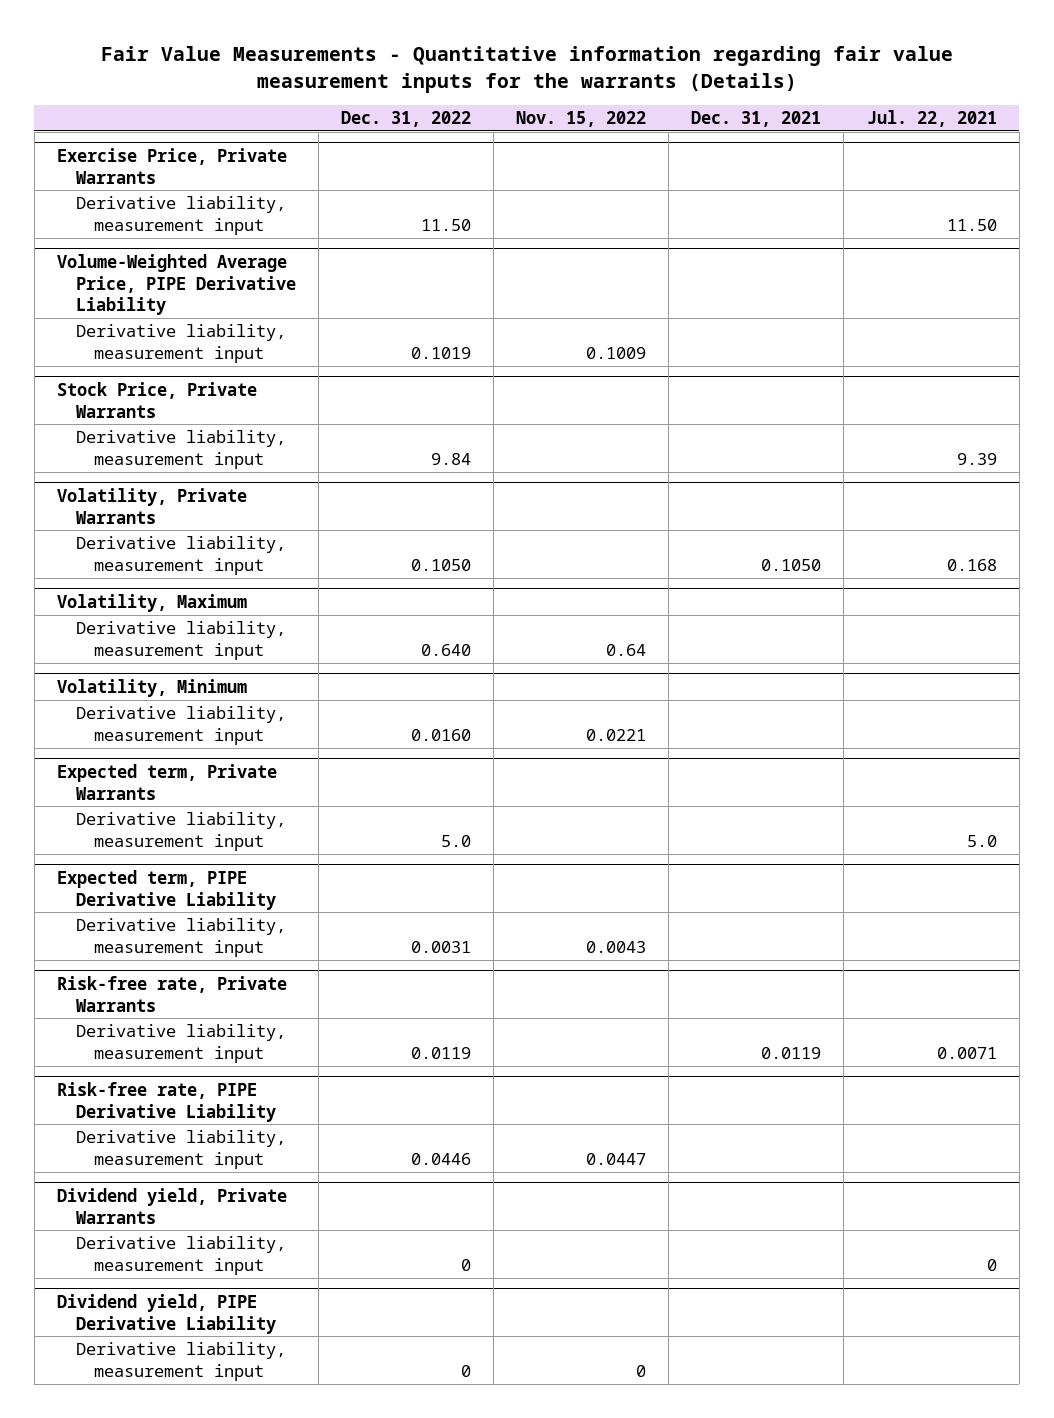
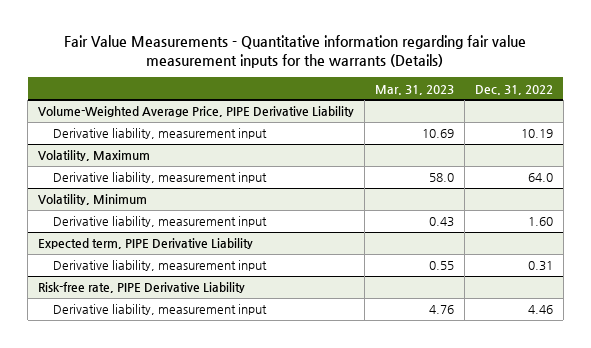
- | Dec. 31, 2022 | Nov. 15, 2022 | Dec. 31, 2021 | Jul. 22, 2021
+ | Mar. 31, 2023 | Dec. 31, 2022
- Exercise Price, Private Warrants
- Derivative liability, measurement input | 11.50 | | | 11.50
@ Volume-Weighted Average Price, PIPE Derivative Liability
- Derivative liability, measurement input | 0.1019 | 0.1009 | |
- Stock Price, Private Warrants
- Derivative liability, measurement input | 9.84 | | | 9.39
- Volatility, Private Warrants
- Derivative liability, measurement input | 0.1050 | | 0.1050 | 0.168
@ Volume-Weighted Average Price, PIPE Derivative Liability
+ Derivative liability, measurement input | 10.69 | 10.19
@ Volatility, Maximum
- Derivative liability, measurement input | 0.640 | 0.64 | |
+ Derivative liability, measurement input | 58.0 | 64.0
@ Volatility, Minimum
- Derivative liability, measurement input | 0.0160 | 0.0221 | |
- Expected term, Private Warrants
- Derivative liability, measurement input | 5.0 | | | 5.0
@ Volatility, Minimum
+ Derivative liability, measurement input | 0.43 | 1.60
@ Expected term, PIPE Derivative Liability
- Derivative liability, measurement input | 0.0031 | 0.0043 | |
- Risk-free rate, Private Warrants
- Derivative liability, measurement input | 0.0119 | | 0.0119 | 0.0071
@ Expected term, PIPE Derivative Liability
+ Derivative liability, measurement input | 0.55 | 0.31
@ Risk-free rate, PIPE Derivative Liability
- Derivative liability, measurement input | 0.0446 | 0.0447 | |
- Dividend yield, Private Warrants
- Derivative liability, measurement input | 0 | | | 0
- Dividend yield, PIPE Derivative Liability
- Derivative liability, measurement input | 0 | 0 | |
@ Risk-free rate, PIPE Derivative Liability
+ Derivative liability, measurement input | 4.76 | 4.46

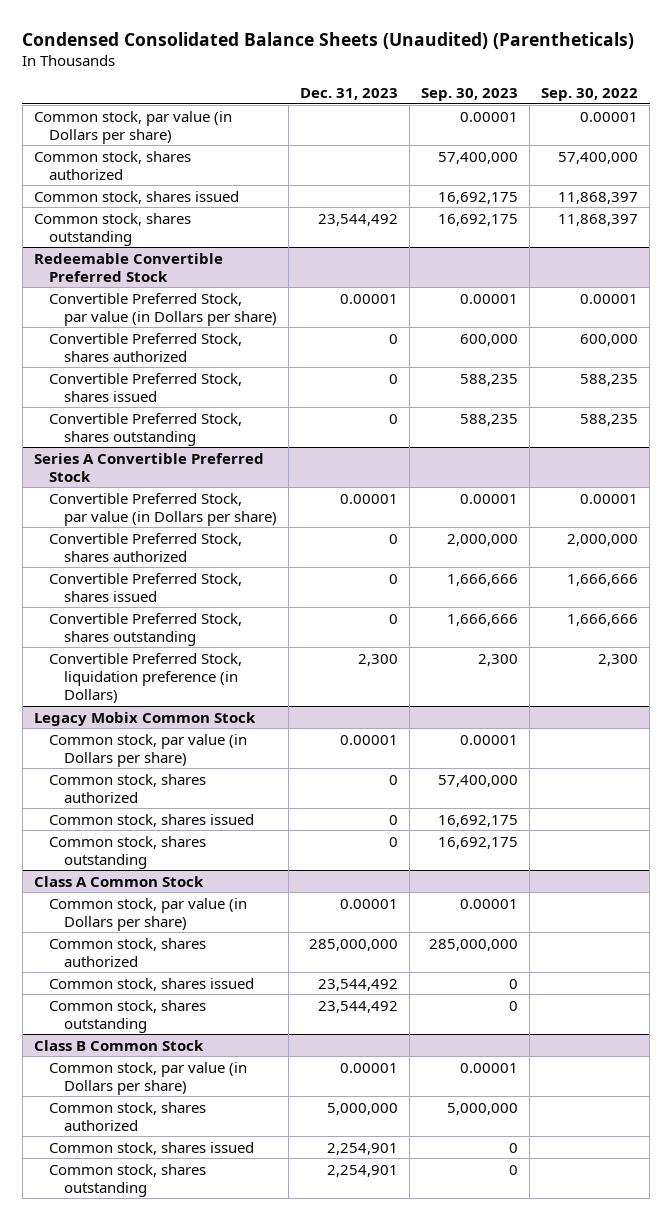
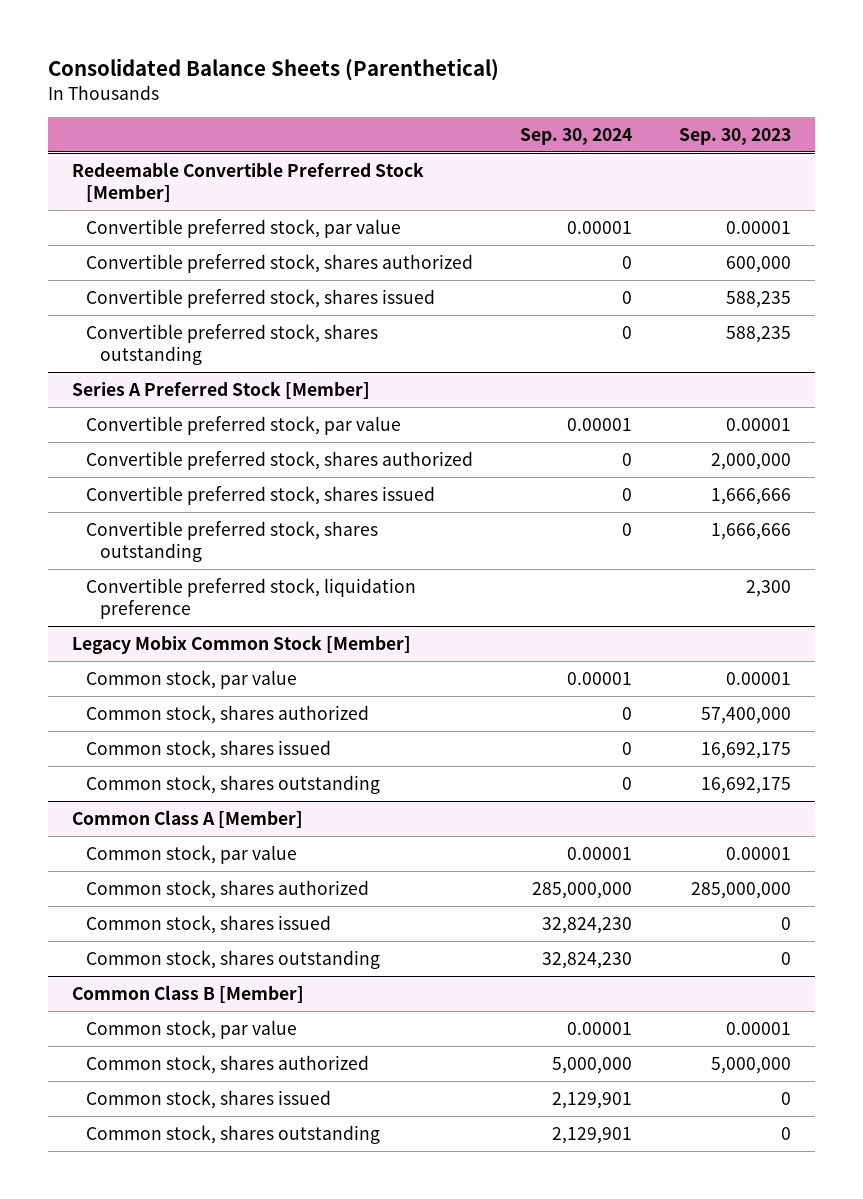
- Condensed Consolidated Balance Sheets (Unaudited) (Parentheticals)
+ Consolidated Balance Sheets (Parenthetical)
- | Dec. 31, 2023 | Sep. 30, 2023 | Sep. 30, 2022
+ | Sep. 30, 2024 | Sep. 30, 2023
- Common stock, par value (in Dollars per share) | | 0.00001 | 0.00001
- Common stock, shares authorized | | 57,400,000 | 57,400,000
- Common stock, shares issued | | 16,692,175 | 11,868,397
- Common stock, shares outstanding | 23,544,492 | 16,692,175 | 11,868,397
- Redeemable Convertible Preferred Stock
- Convertible Preferred Stock, par value (in Dollars per share) | 0.00001 | 0.00001 | 0.00001
- Convertible Preferred Stock, shares authorized | 0 | 600,000 | 600,000
- Convertible Preferred Stock, shares issued | 0 | 588,235 | 588,235
- Convertible Preferred Stock, shares outstanding | 0 | 588,235 | 588,235
- Series A Convertible Preferred Stock
- Convertible Preferred Stock, par value (in Dollars per share) | 0.00001 | 0.00001 | 0.00001
- Convertible Preferred Stock, shares authorized | 0 | 2,000,000 | 2,000,000
- Convertible Preferred Stock, shares issued | 0 | 1,666,666 | 1,666,666
- Convertible Preferred Stock, shares outstanding | 0 | 1,666,666 | 1,666,666
- Convertible Preferred Stock, liquidation preference (in Dollars) | 2,300 | 2,300 | 2,300
- Legacy Mobix Common Stock
- Common stock, par value (in Dollars per share) | 0.00001 | 0.00001 |
+ Redeemable Convertible Preferred Stock [Member]
+ Convertible preferred stock, par value | 0.00001 | 0.00001
+ Convertible preferred stock, shares authorized | 0 | 600,000
+ Convertible preferred stock, shares issued | 0 | 588,235
+ Convertible preferred stock, shares outstanding | 0 | 588,235
+ Series A Preferred Stock [Member]
+ Convertible preferred stock, par value | 0.00001 | 0.00001
+ Convertible preferred stock, shares authorized | 0 | 2,000,000
+ Convertible preferred stock, shares issued | 0 | 1,666,666
+ Convertible preferred stock, shares outstanding | 0 | 1,666,666
+ Convertible preferred stock, liquidation preference | | 2,300
+ Legacy Mobix Common Stock [Member]
+ Common stock, par value | 0.00001 | 0.00001
- Class A Common Stock
- Common stock, par value (in Dollars per share) | 0.00001 | 0.00001 |
+ Common Class A [Member]
+ Common stock, par value | 0.00001 | 0.00001
- Class B Common Stock
- Common stock, par value (in Dollars per share) | 0.00001 | 0.00001 |
+ Common Class B [Member]
+ Common stock, par value | 0.00001 | 0.00001

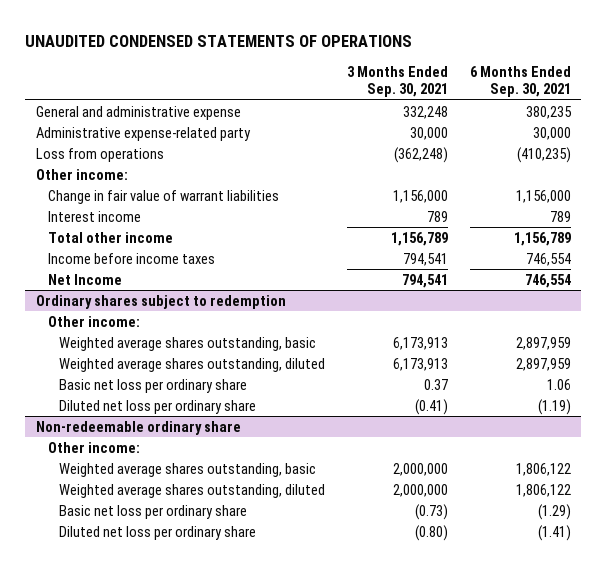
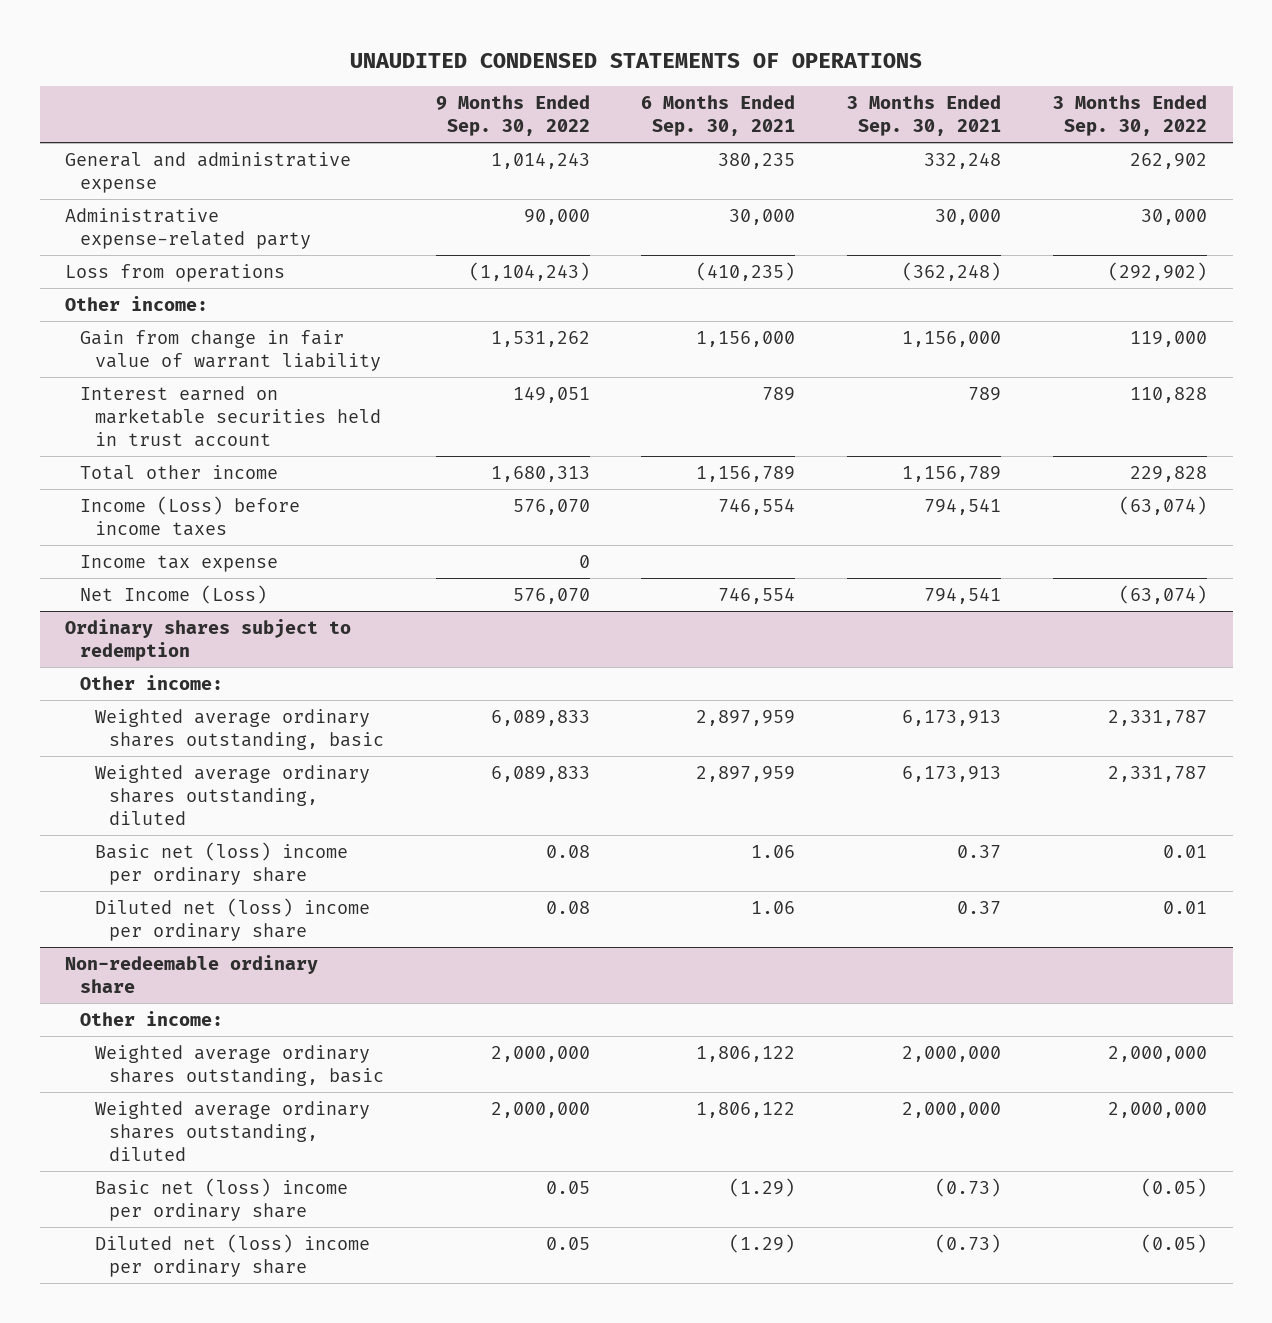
- | 3 Months Ended Sep. 30, 2021 | 6 Months Ended Sep. 30, 2021
+ | 9 Months Ended Sep. 30, 2022 | 6 Months Ended Sep. 30, 2021 | 3 Months Ended Sep. 30, 2021 | 3 Months Ended Sep. 30, 2022
- Change in fair value of warrant liabilities | 1,156,000 | 1,156,000
- Interest income | 789 | 789
+ Gain from change in fair value of warrant liability | 1,531,262 | 1,156,000 | 1,156,000 | 119,000
+ Interest earned on marketable securities held in trust account | 149,051 | 789 | 789 | 110,828
- Income before income taxes | 794,541 | 746,554
- Net Income | 794,541 | 746,554
+ Income (Loss) before income taxes | 576,070 | 746,554 | 794,541 | (63,074)
+ Income tax expense | 0 | | |
+ Net Income (Loss) | 576,070 | 746,554 | 794,541 | (63,074)
@ Ordinary shares subject to redemption
- Weighted average shares outstanding, basic | 6,173,913 | 2,897,959
- Weighted average shares outstanding, diluted | 6,173,913 | 2,897,959
- Basic net loss per ordinary share | 0.37 | 1.06
- Diluted net loss per ordinary share | (0.41) | (1.19)
+ Weighted average ordinary shares outstanding, basic | 6,089,833 | 2,897,959 | 6,173,913 | 2,331,787
+ Weighted average ordinary shares outstanding, diluted | 6,089,833 | 2,897,959 | 6,173,913 | 2,331,787
+ Basic net (loss) income per ordinary share | 0.08 | 1.06 | 0.37 | 0.01
+ Diluted net (loss) income per ordinary share | 0.08 | 1.06 | 0.37 | 0.01
@ Non-redeemable ordinary share
- Weighted average shares outstanding, basic | 2,000,000 | 1,806,122
- Weighted average shares outstanding, diluted | 2,000,000 | 1,806,122
- Basic net loss per ordinary share | (0.73) | (1.29)
- Diluted net loss per ordinary share | (0.80) | (1.41)
+ Weighted average ordinary shares outstanding, basic | 2,000,000 | 1,806,122 | 2,000,000 | 2,000,000
+ Weighted average ordinary shares outstanding, diluted | 2,000,000 | 1,806,122 | 2,000,000 | 2,000,000
+ Basic net (loss) income per ordinary share | 0.05 | (1.29) | (0.73) | (0.05)
+ Diluted net (loss) income per ordinary share | 0.05 | (1.29) | (0.73) | (0.05)

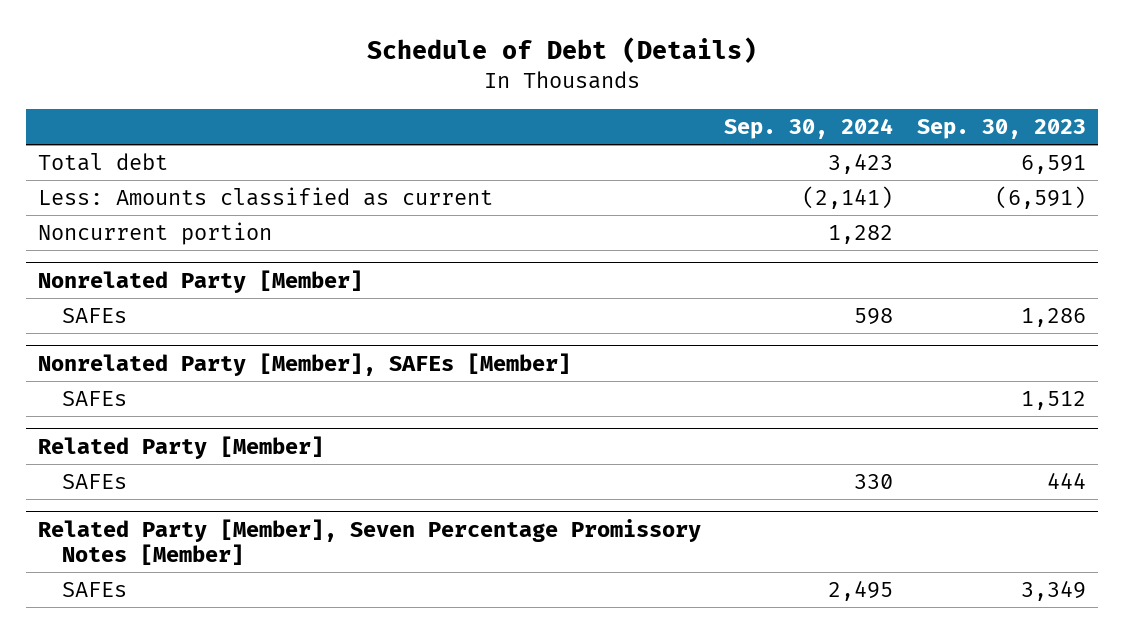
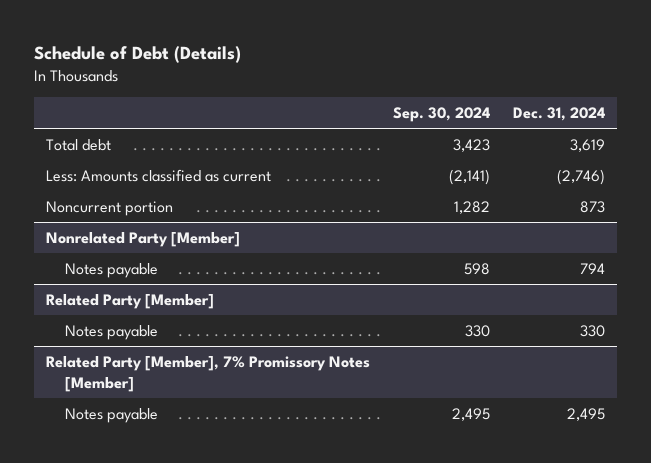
- | Sep. 30, 2024 | Sep. 30, 2023
+ | Sep. 30, 2024 | Dec. 31, 2024
@ Nonrelated Party [Member]
- SAFEs | 598 | 1,286
- Nonrelated Party [Member], SAFEs [Member]
- SAFEs | | 1,512
@ Nonrelated Party [Member]
+ Notes payable | 598 | 794
@ Related Party [Member]
- SAFEs | 330 | 444
- Related Party [Member], Seven Percentage Promissory Notes [Member]
- SAFEs | 2,495 | 3,349
@ Related Party [Member]
+ Notes payable | 330 | 330
+ Related Party [Member], 7% Promissory Notes [Member]
+ Notes payable | 2,495 | 2,495

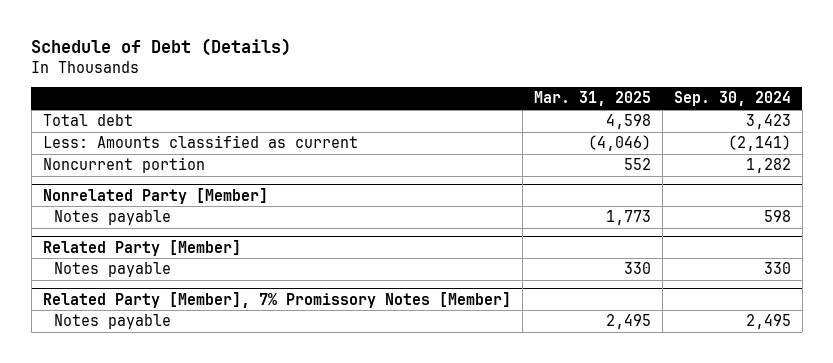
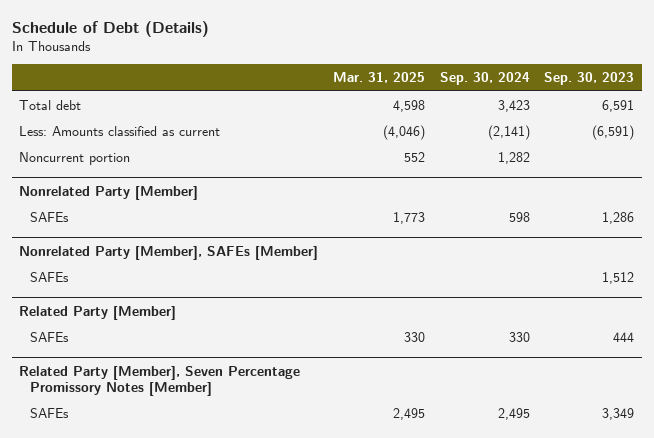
- | Mar. 31, 2025 | Sep. 30, 2024
+ | Mar. 31, 2025 | Sep. 30, 2024 | Sep. 30, 2023
@ Nonrelated Party [Member]
- Notes payable | 1,773 | 598
+ SAFEs | 1,773 | 598 | 1,286
+ Nonrelated Party [Member], SAFEs [Member]
+ SAFEs | | | 1,512
@ Related Party [Member]
- Notes payable | 330 | 330
- Related Party [Member], 7% Promissory Notes [Member]
- Notes payable | 2,495 | 2,495
@ Related Party [Member]
+ SAFEs | 330 | 330 | 444
+ Related Party [Member], Seven Percentage Promissory Notes [Member]
+ SAFEs | 2,495 | 2,495 | 3,349

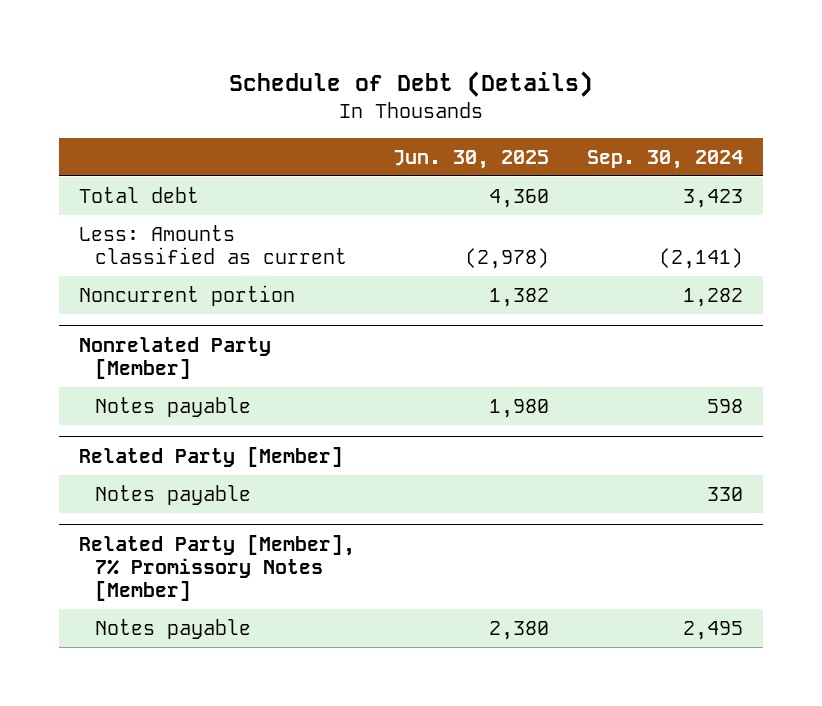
- | Mar. 31, 2025 | Sep. 30, 2024 | Sep. 30, 2023
+ | Jun. 30, 2025 | Sep. 30, 2024
@ Nonrelated Party [Member]
- SAFEs | 1,773 | 598 | 1,286
- Nonrelated Party [Member], SAFEs [Member]
- SAFEs | | | 1,512
@ Nonrelated Party [Member]
+ Notes payable | 1,980 | 598
@ Related Party [Member]
- SAFEs | 330 | 330 | 444
- Related Party [Member], Seven Percentage Promissory Notes [Member]
- SAFEs | 2,495 | 2,495 | 3,349
@ Related Party [Member]
+ Notes payable | | 330
+ Related Party [Member], 7% Promissory Notes [Member]
+ Notes payable | 2,380 | 2,495

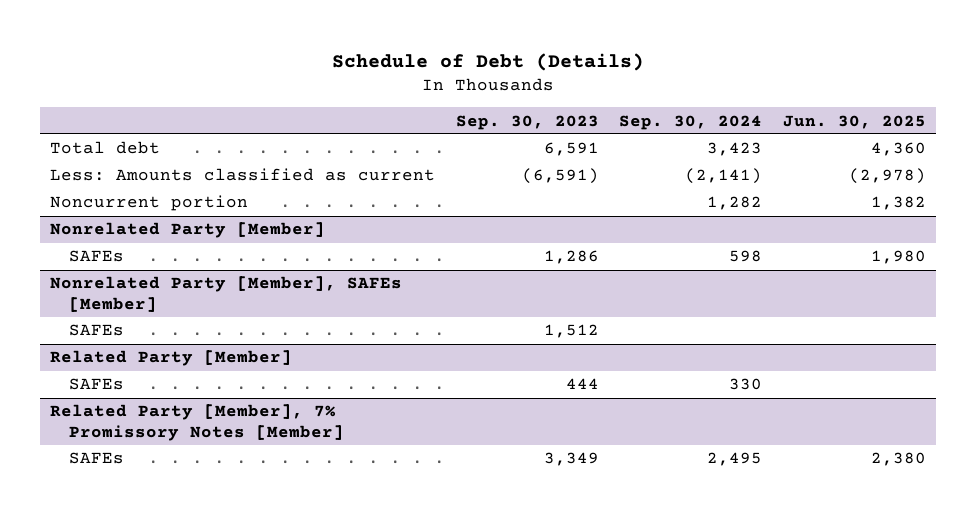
- | Jun. 30, 2025 | Sep. 30, 2024
+ | Sep. 30, 2023 | Sep. 30, 2024 | Jun. 30, 2025
@ Nonrelated Party [Member]
- Notes payable | 1,980 | 598
+ SAFEs | 1,286 | 598 | 1,980
+ Nonrelated Party [Member], SAFEs [Member]
+ SAFEs | 1,512 | |
@ Related Party [Member]
- Notes payable | | 330
+ SAFEs | 444 | 330 |
@ Related Party [Member], 7% Promissory Notes [Member]
- Notes payable | 2,380 | 2,495
+ SAFEs | 3,349 | 2,495 | 2,380

